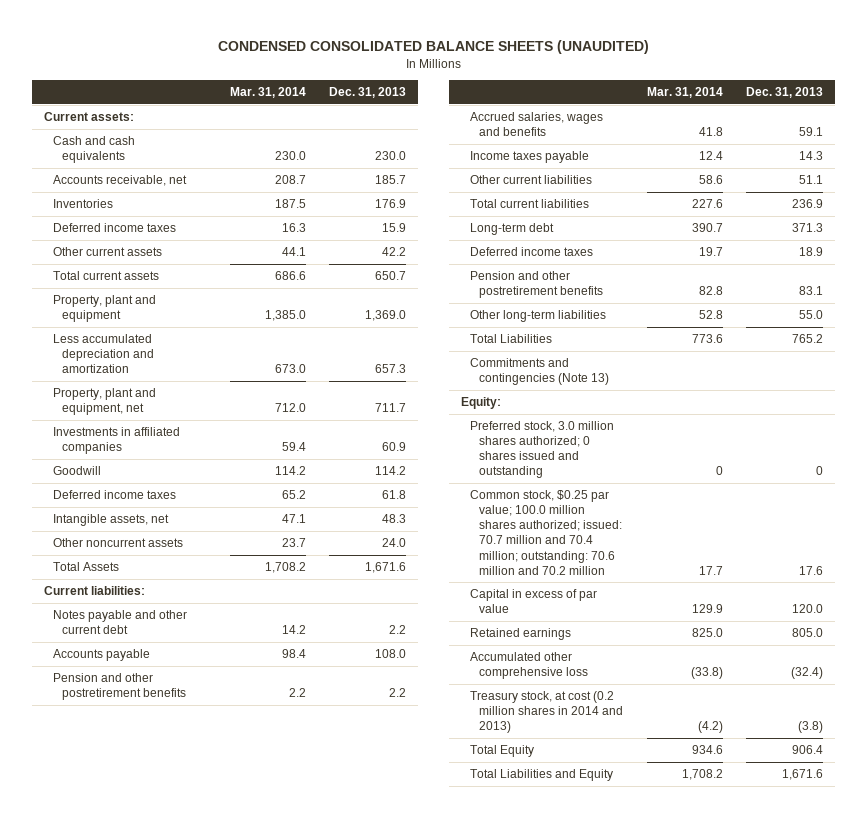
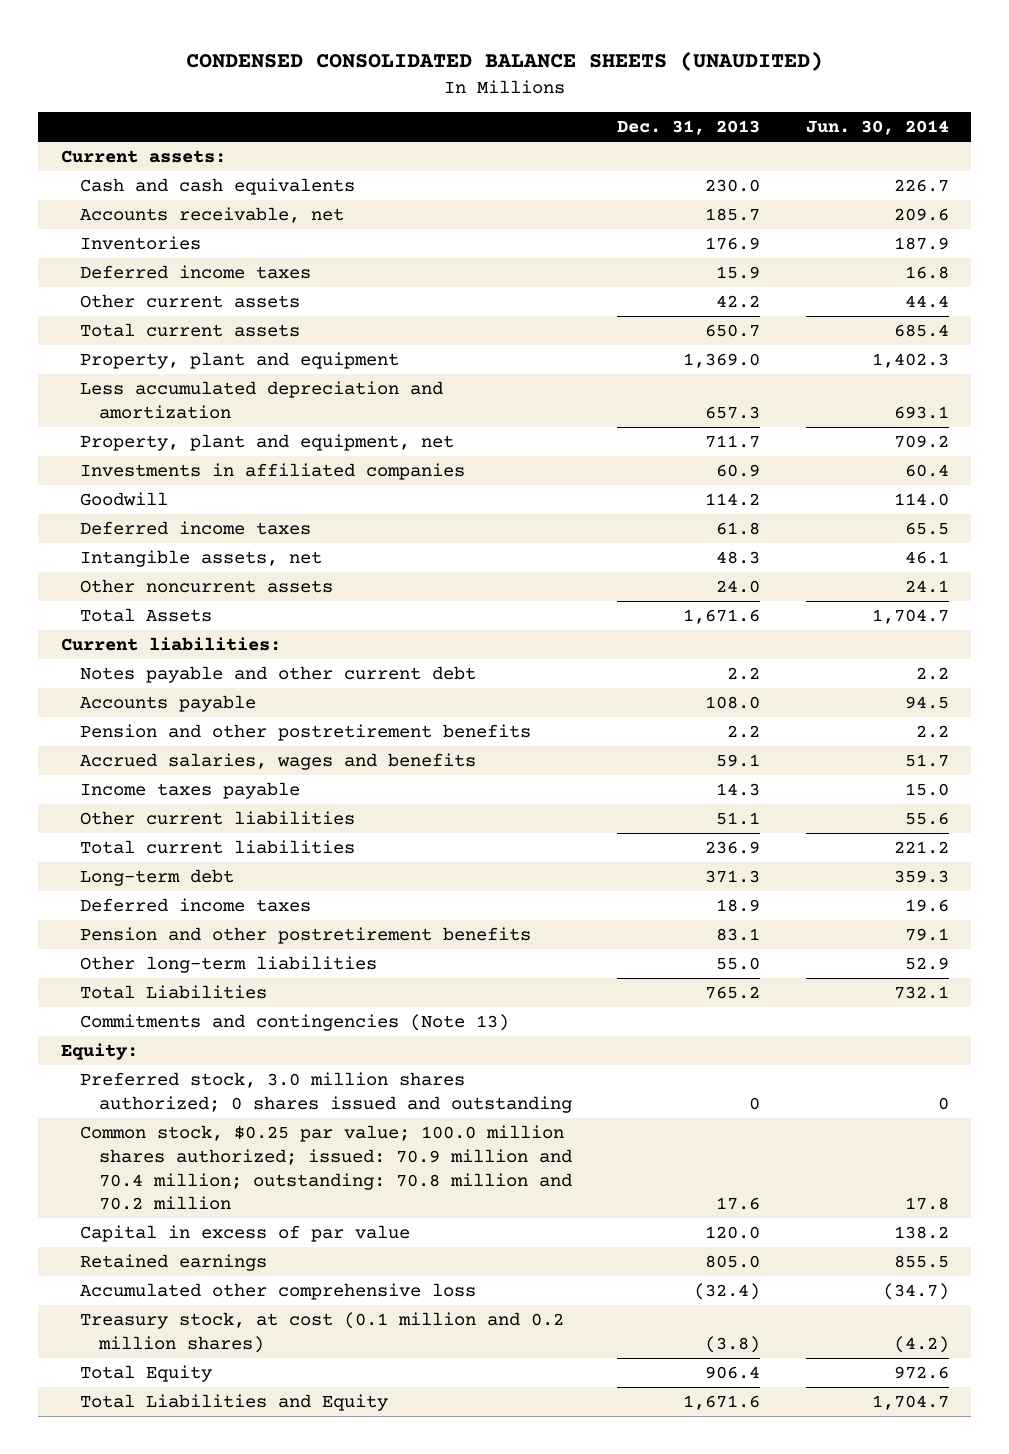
- | Mar. 31, 2014 | Dec. 31, 2013
+ | Dec. 31, 2013 | Jun. 30, 2014
- Common stock, $0.25 par value; 100.0 million shares authorized; issued: 70.7 million and 70.4 million; outstanding: 70.6 million and 70.2 million | 17.7 | 17.6
+ Common stock, $0.25 par value; 100.0 million shares authorized; issued: 70.9 million and 70.4 million; outstanding: 70.8 million and 70.2 million | 17.6 | 17.8
- Treasury stock, at cost (0.2 million shares in 2014 and 2013) | (4.2) | (3.8)
+ Treasury stock, at cost (0.1 million and 0.2 million shares) | (3.8) | (4.2)

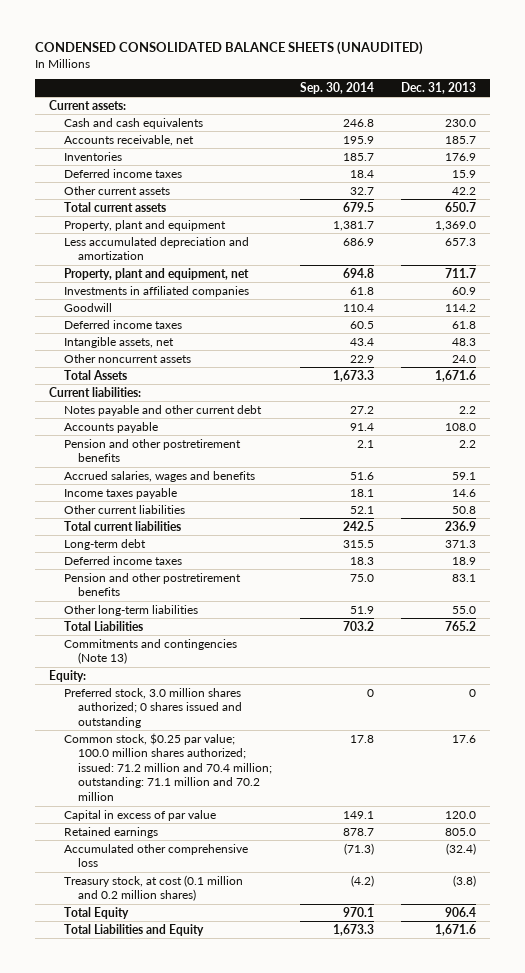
- | Dec. 31, 2013 | Jun. 30, 2014
+ | Sep. 30, 2014 | Dec. 31, 2013
- Income taxes payable | 14.3 | 15.0
- Other current liabilities | 51.1 | 55.6
+ Income taxes payable | 18.1 | 14.6
+ Other current liabilities | 52.1 | 50.8
- Common stock, $0.25 par value; 100.0 million shares authorized; issued: 70.9 million and 70.4 million; outstanding: 70.8 million and 70.2 million | 17.6 | 17.8
+ Common stock, $0.25 par value; 100.0 million shares authorized; issued: 71.2 million and 70.4 million; outstanding: 71.1 million and 70.2 million | 17.8 | 17.6

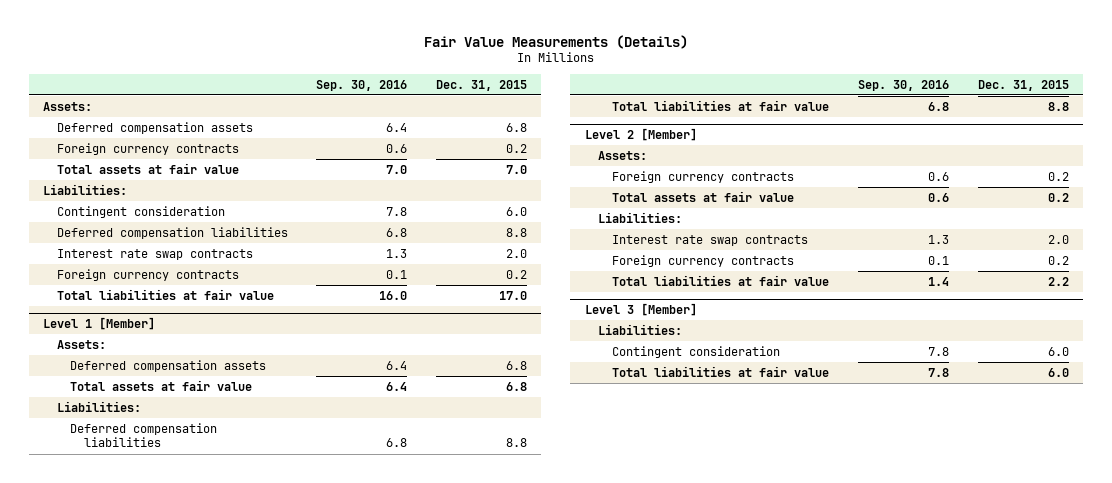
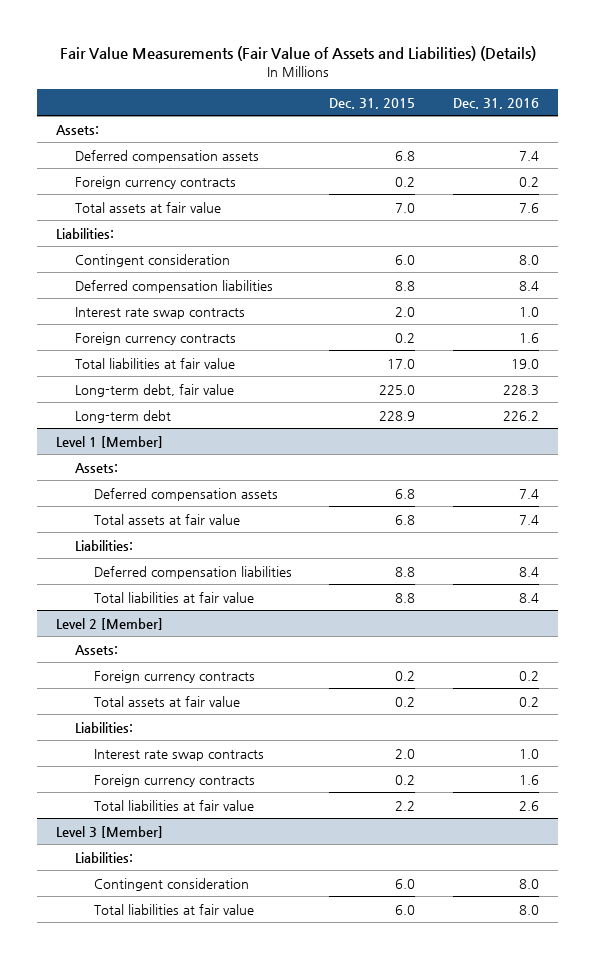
- Fair Value Measurements (Details)
+ Fair Value Measurements (Fair Value of Assets and Liabilities) (Details)
- | Sep. 30, 2016 | Dec. 31, 2015
+ | Dec. 31, 2015 | Dec. 31, 2016
+ Long-term debt, fair value | 225.0 | 228.3
+ Long-term debt | 228.9 | 226.2

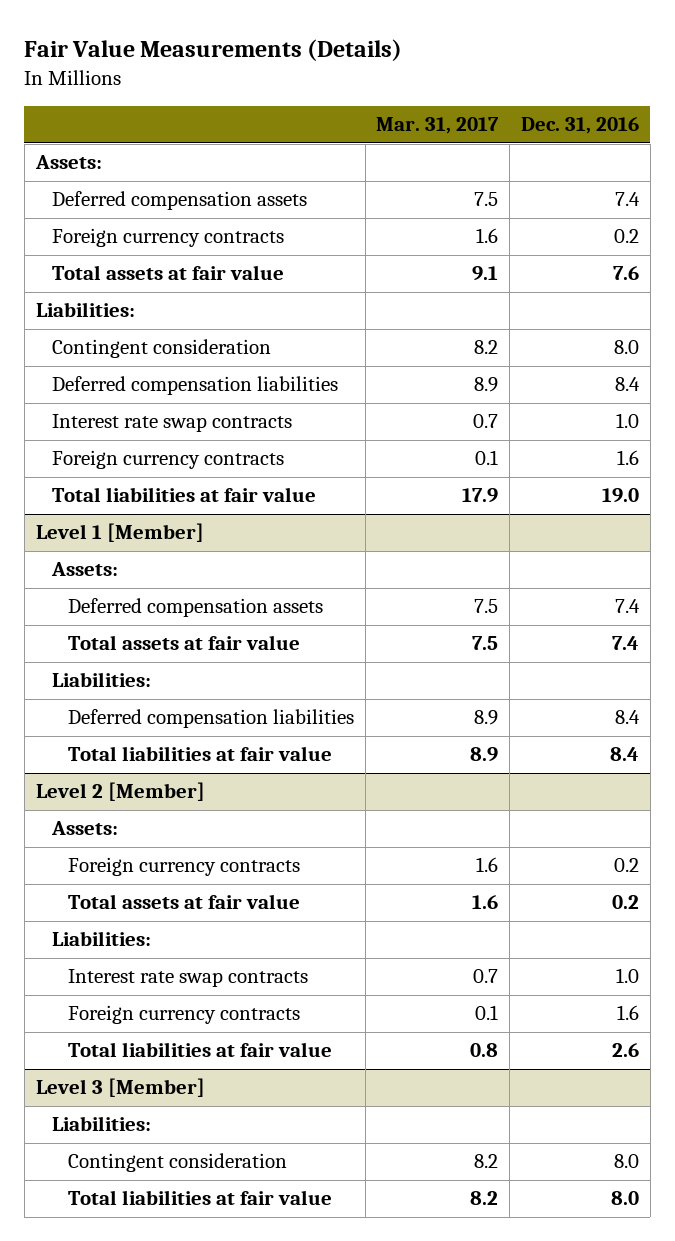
- Fair Value Measurements (Fair Value of Assets and Liabilities) (Details)
+ Fair Value Measurements (Details)
- | Dec. 31, 2015 | Dec. 31, 2016
+ | Mar. 31, 2017 | Dec. 31, 2016
- Long-term debt, fair value | 225.0 | 228.3
- Long-term debt | 228.9 | 226.2

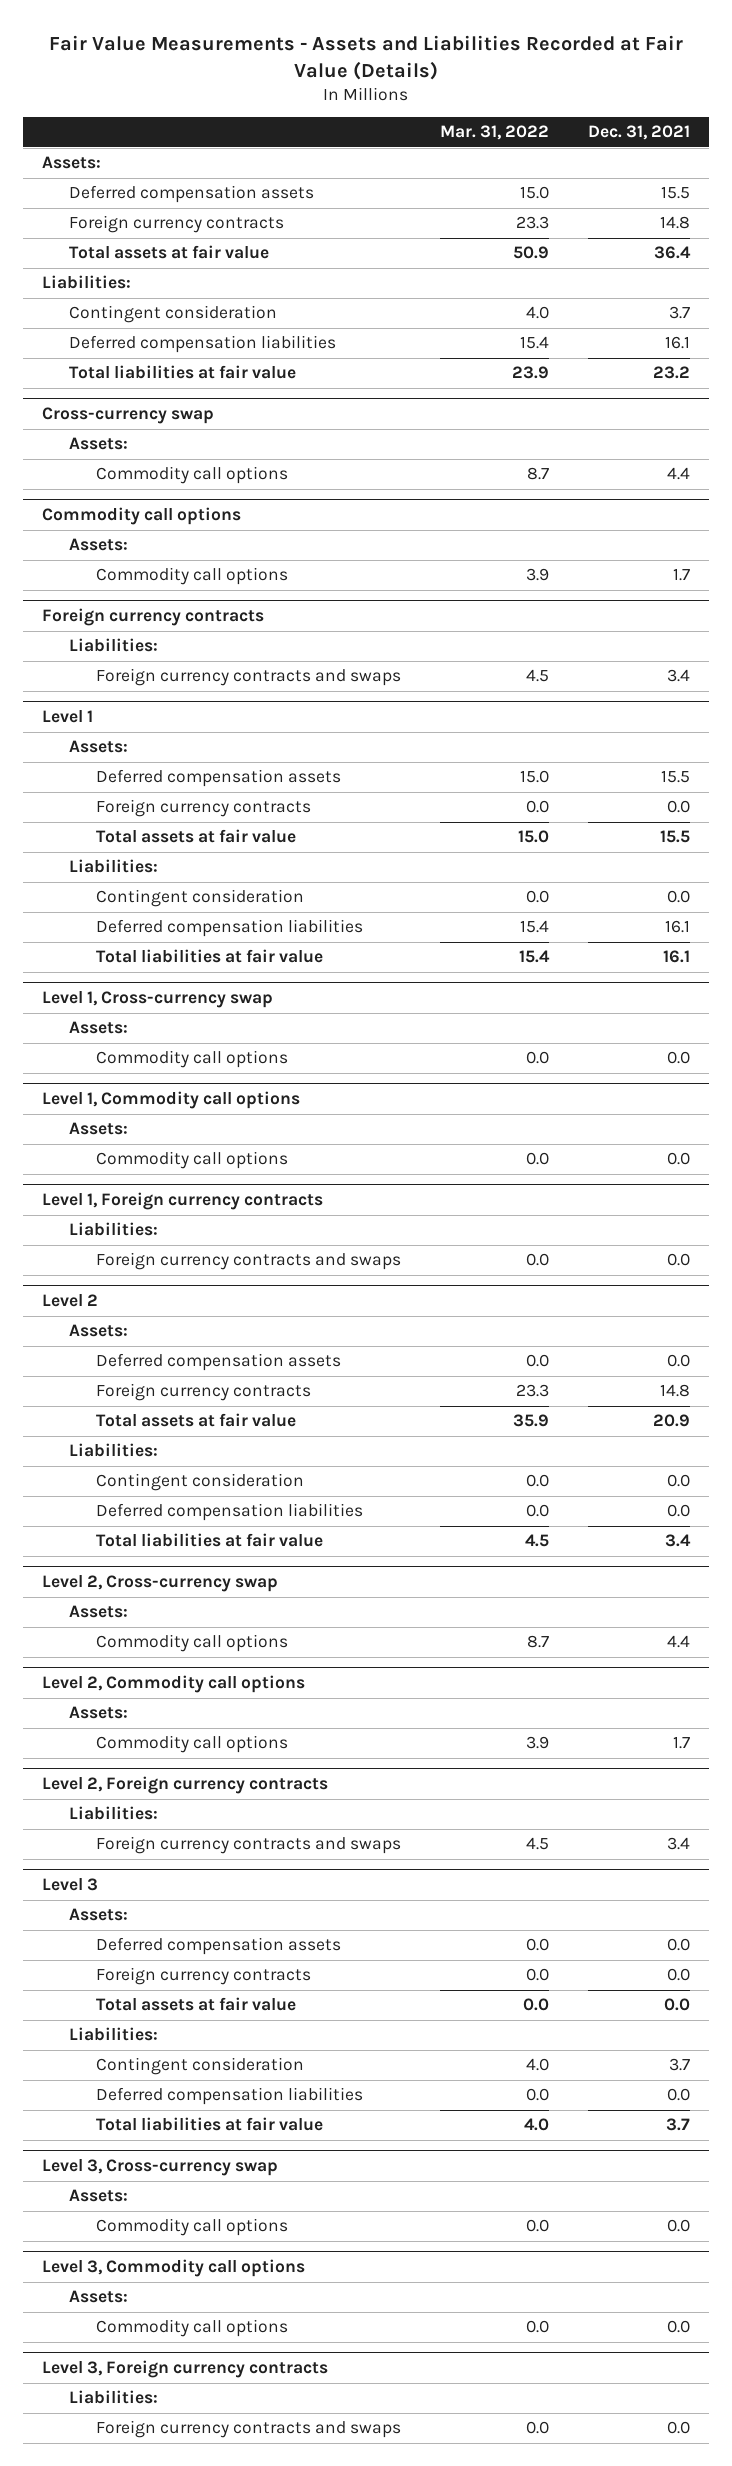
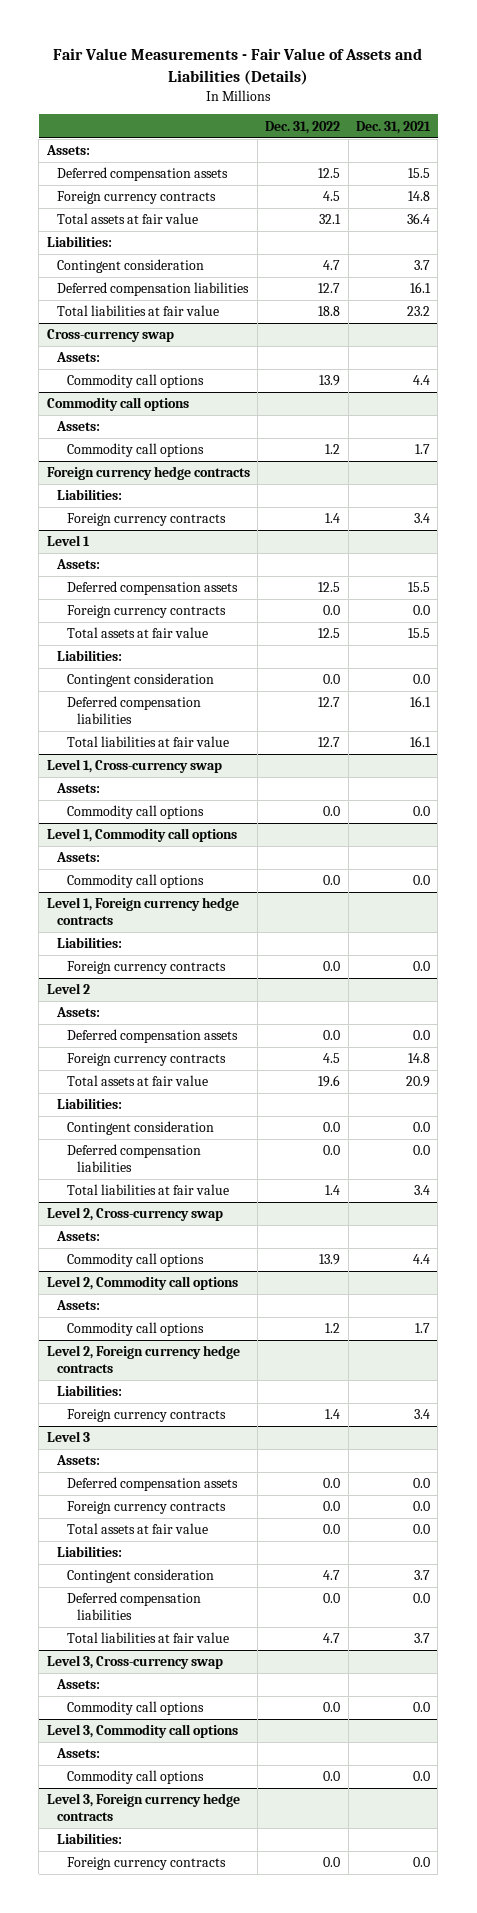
- Fair Value Measurements - Assets and Liabilities Recorded at Fair Value (Details)
+ Fair Value Measurements - Fair Value of Assets and Liabilities (Details)
- | Mar. 31, 2022 | Dec. 31, 2021
+ | Dec. 31, 2022 | Dec. 31, 2021
- Foreign currency contracts
+ Foreign currency hedge contracts
- Foreign currency contracts and swaps | 4.5 | 3.4
+ Foreign currency contracts | 1.4 | 3.4
- Level 1, Foreign currency contracts
+ Level 1, Foreign currency hedge contracts
- Foreign currency contracts and swaps | 0.0 | 0.0
+ Foreign currency contracts | 0.0 | 0.0
- Level 2, Foreign currency contracts
+ Level 2, Foreign currency hedge contracts
- Foreign currency contracts and swaps | 4.5 | 3.4
+ Foreign currency contracts | 1.4 | 3.4
- Level 3, Foreign currency contracts
+ Level 3, Foreign currency hedge contracts
- Foreign currency contracts and swaps | 0.0 | 0.0
+ Foreign currency contracts | 0.0 | 0.0

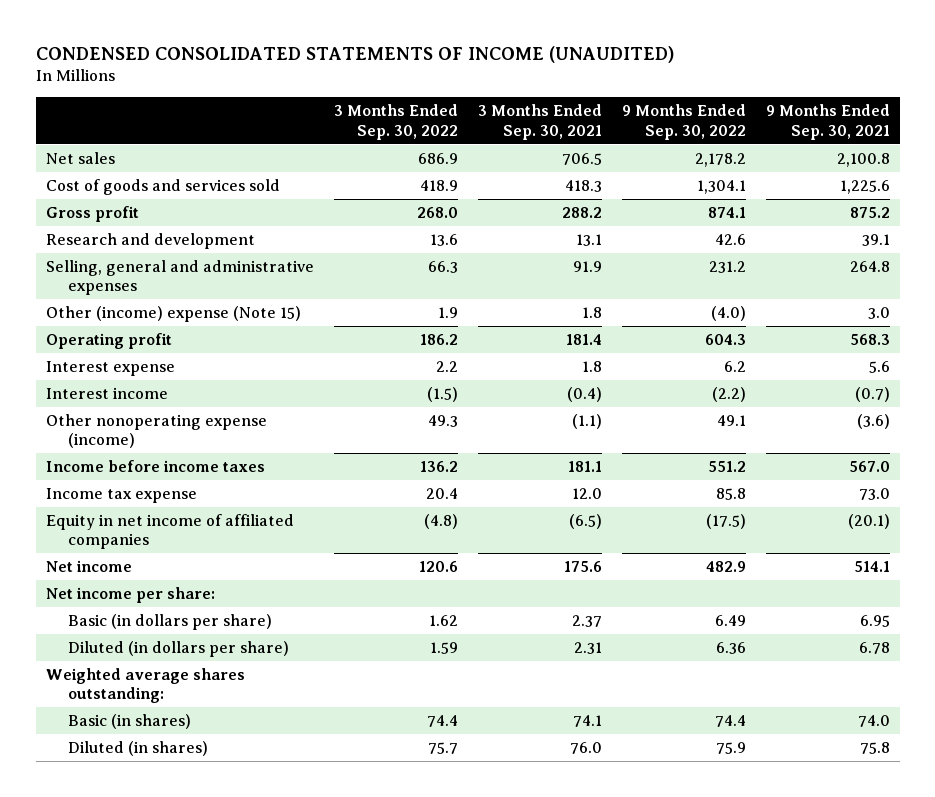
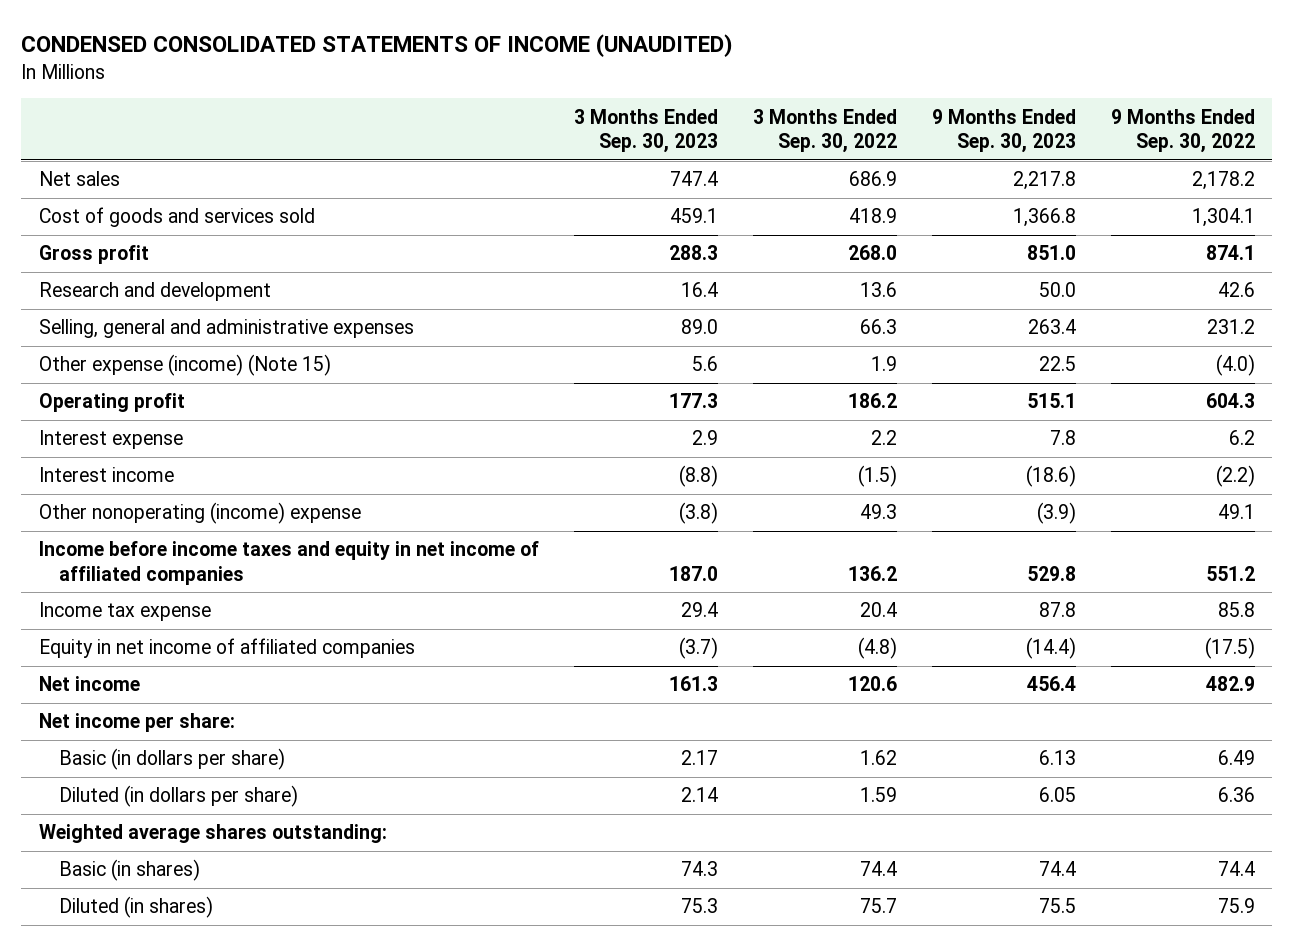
- | 3 Months Ended Sep. 30, 2022 | 3 Months Ended Sep. 30, 2021 | 9 Months Ended Sep. 30, 2022 | 9 Months Ended Sep. 30, 2021
+ | 3 Months Ended Sep. 30, 2023 | 3 Months Ended Sep. 30, 2022 | 9 Months Ended Sep. 30, 2023 | 9 Months Ended Sep. 30, 2022
- Other (income) expense (Note 15) | 1.9 | 1.8 | (4.0) | 3.0
+ Other expense (income) (Note 15) | 5.6 | 1.9 | 22.5 | (4.0)
- Other nonoperating expense (income) | 49.3 | (1.1) | 49.1 | (3.6)
- Income before income taxes | 136.2 | 181.1 | 551.2 | 567.0
+ Other nonoperating (income) expense | (3.8) | 49.3 | (3.9) | 49.1
+ Income before income taxes and equity in net income of affiliated companies | 187.0 | 136.2 | 529.8 | 551.2

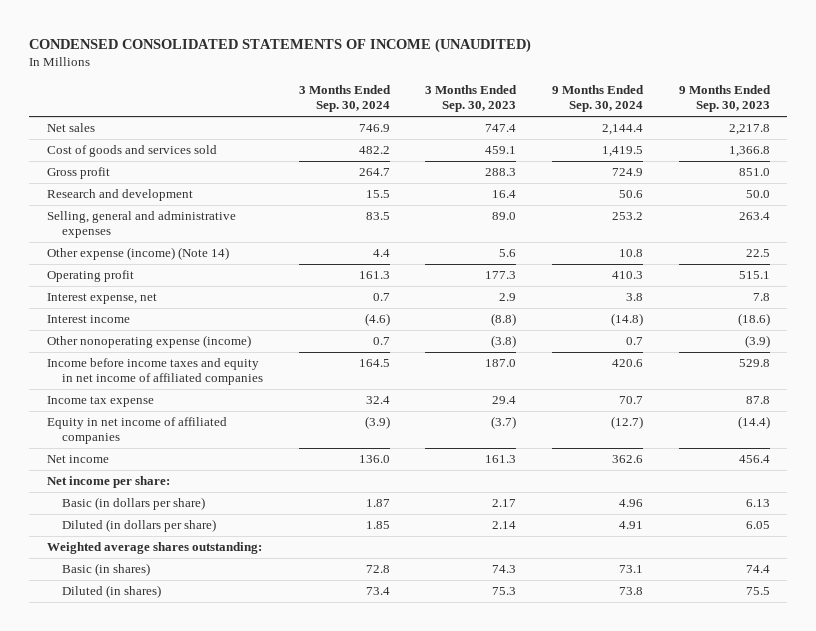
- | 3 Months Ended Sep. 30, 2023 | 3 Months Ended Sep. 30, 2022 | 9 Months Ended Sep. 30, 2023 | 9 Months Ended Sep. 30, 2022
+ | 3 Months Ended Sep. 30, 2024 | 3 Months Ended Sep. 30, 2023 | 9 Months Ended Sep. 30, 2024 | 9 Months Ended Sep. 30, 2023
- Other expense (income) (Note 15) | 5.6 | 1.9 | 22.5 | (4.0)
+ Other expense (income) (Note 14) | 4.4 | 5.6 | 10.8 | 22.5
- Interest expense | 2.9 | 2.2 | 7.8 | 6.2
+ Interest expense, net | 0.7 | 2.9 | 3.8 | 7.8
- Other nonoperating (income) expense | (3.8) | 49.3 | (3.9) | 49.1
+ Other nonoperating expense (income) | 0.7 | (3.8) | 0.7 | (3.9)

